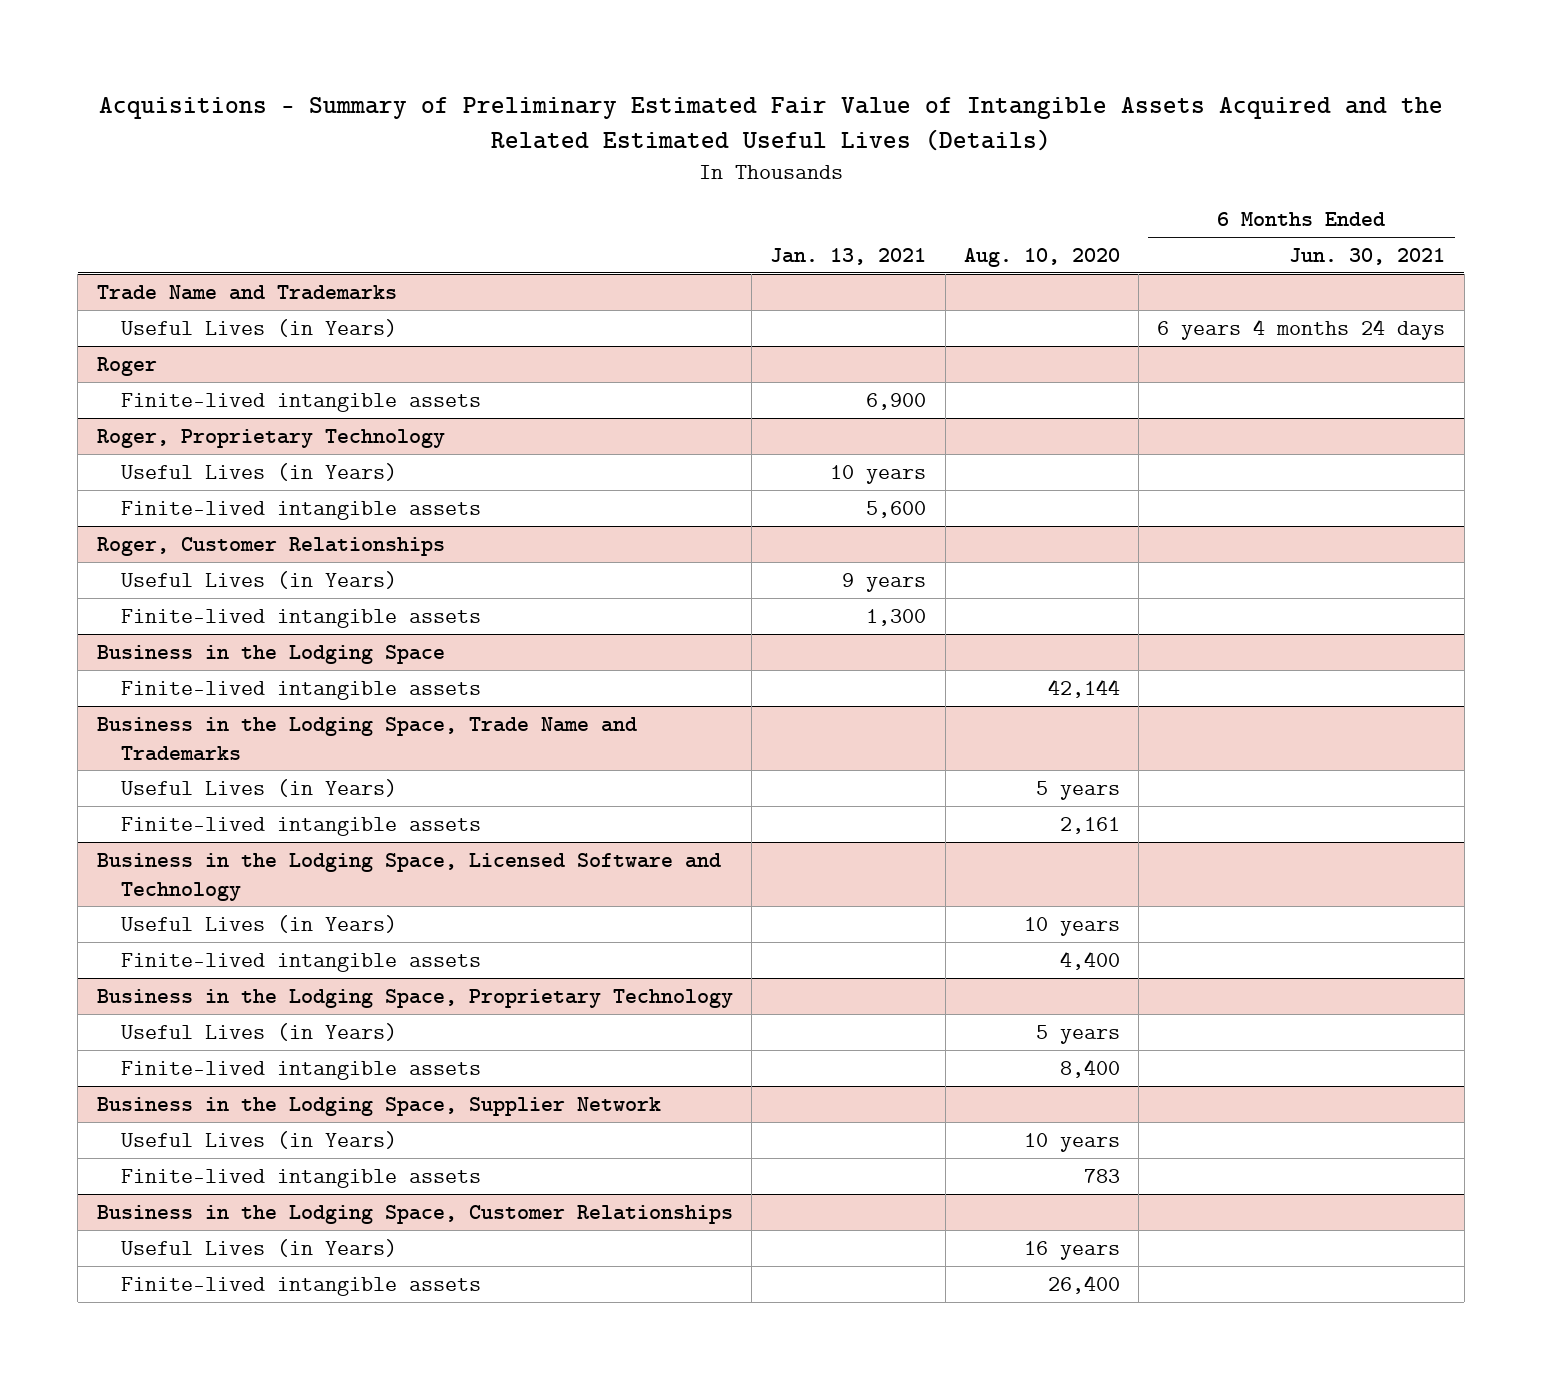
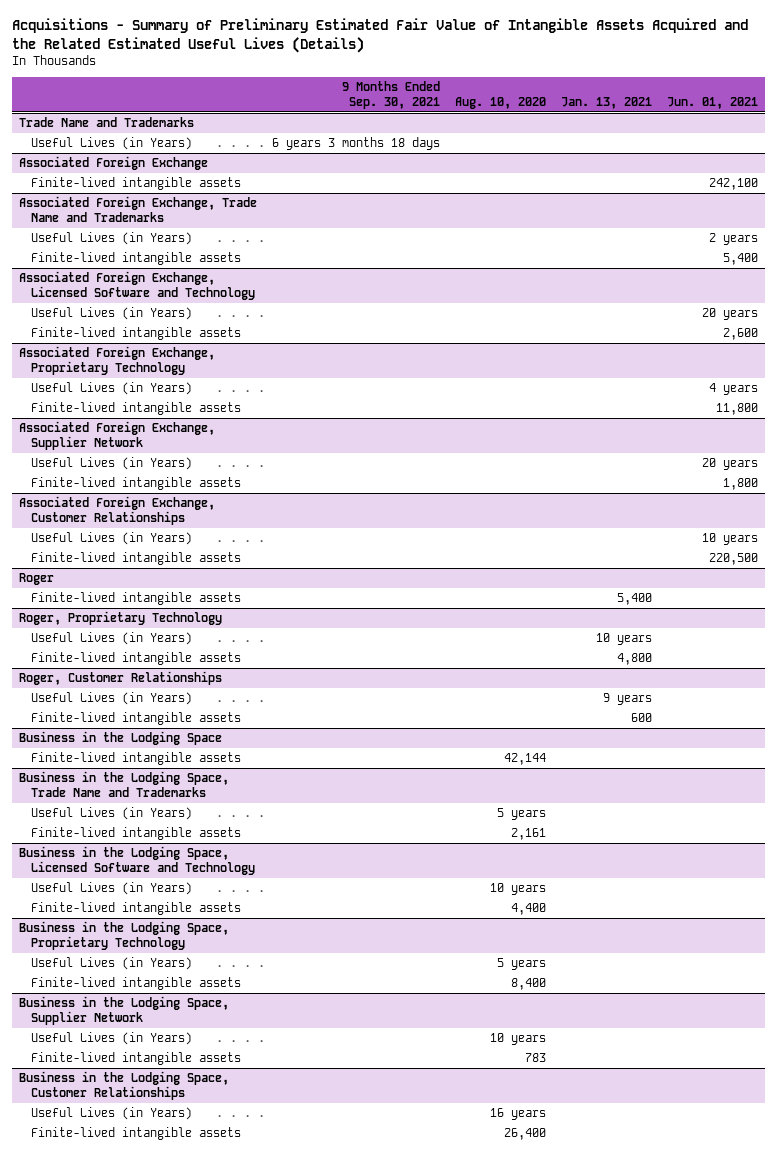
- | Jan. 13, 2021 | Aug. 10, 2020 | 6 Months Ended Jun. 30, 2021
+ | 9 Months Ended Sep. 30, 2021 | Aug. 10, 2020 | Jan. 13, 2021 | Jun. 01, 2021
+ Associated Foreign Exchange
+ Finite-lived intangible assets | | | | 242,100
+ Associated Foreign Exchange, Trade Name and Trademarks
+ Useful Lives (in Years) | | | | 2 years
+ Finite-lived intangible assets | | | | 5,400
+ Associated Foreign Exchange, Licensed Software and Technology
+ Useful Lives (in Years) | | | | 20 years
+ Finite-lived intangible assets | | | | 2,600
+ Associated Foreign Exchange, Proprietary Technology
+ Useful Lives (in Years) | | | | 4 years
+ Finite-lived intangible assets | | | | 11,800
+ Associated Foreign Exchange, Supplier Network
+ Useful Lives (in Years) | | | | 20 years
+ Finite-lived intangible assets | | | | 1,800
+ Associated Foreign Exchange, Customer Relationships
+ Useful Lives (in Years) | | | | 10 years
+ Finite-lived intangible assets | | | | 220,500
@ Roger
- Finite-lived intangible assets | 6,900 | |
+ Finite-lived intangible assets | | | 5,400 |
@ Roger, Proprietary Technology
- Finite-lived intangible assets | 5,600 | |
+ Finite-lived intangible assets | | | 4,800 |
@ Roger, Customer Relationships
- Finite-lived intangible assets | 1,300 | |
+ Finite-lived intangible assets | | | 600 |

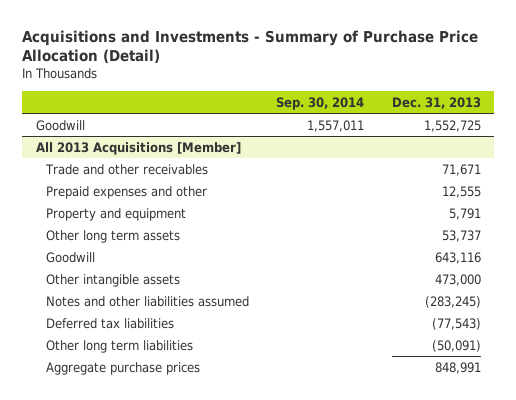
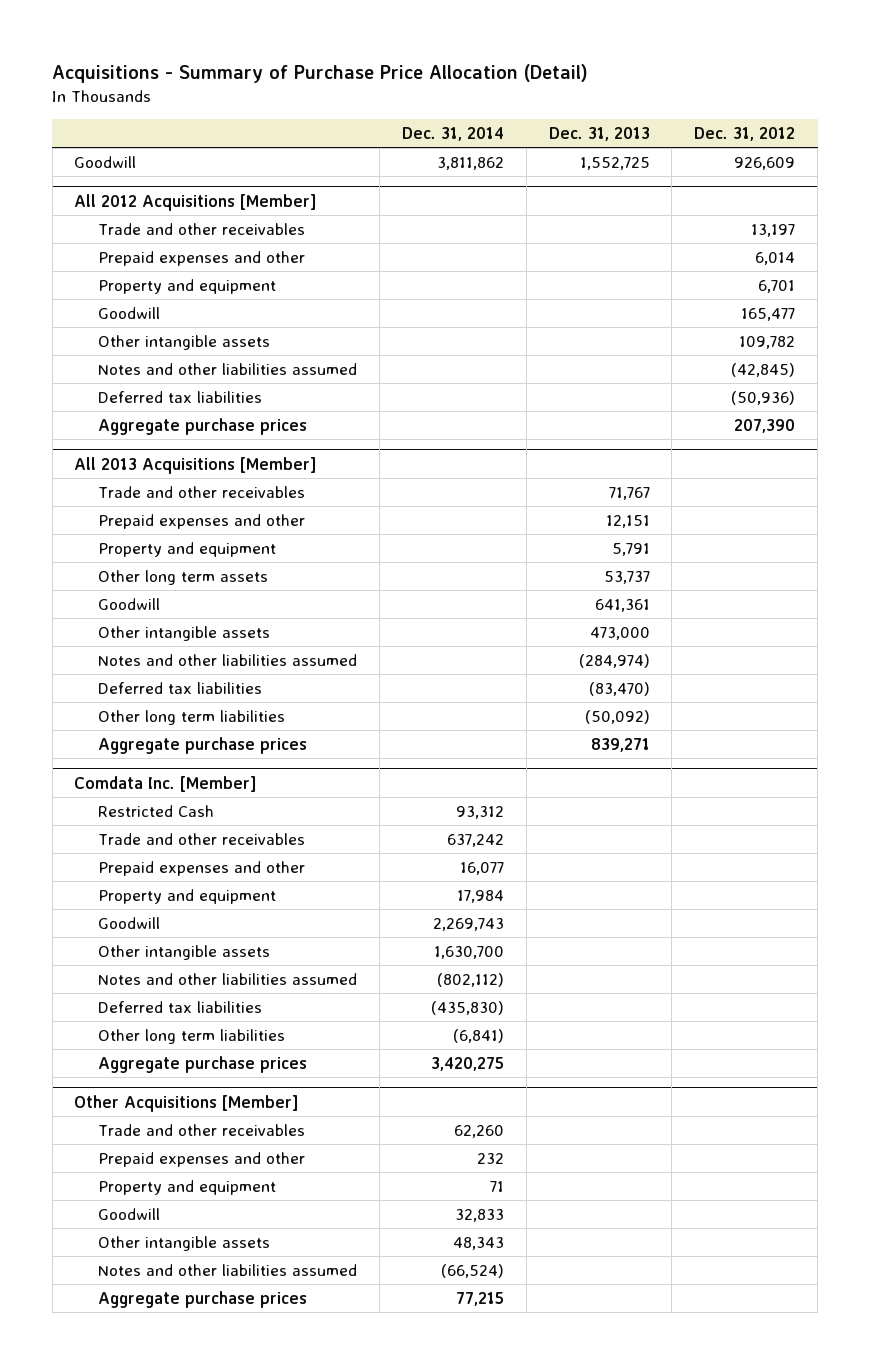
- Acquisitions and Investments - Summary of Purchase Price Allocation (Detail)
+ Acquisitions - Summary of Purchase Price Allocation (Detail)
- | Sep. 30, 2014 | Dec. 31, 2013
+ | Dec. 31, 2014 | Dec. 31, 2013 | Dec. 31, 2012
+ All 2012 Acquisitions [Member]
+ Trade and other receivables | | | 13,197
+ Prepaid expenses and other | | | 6,014
+ Property and equipment | | | 6,701
+ Goodwill | | | 165,477
+ Other intangible assets | | | 109,782
+ Notes and other liabilities assumed | | | (42,845)
+ Deferred tax liabilities | | | (50,936)
+ Aggregate purchase prices | | | 207,390
@ All 2013 Acquisitions [Member]
- Trade and other receivables | | 71,671
- Prepaid expenses and other | | 12,555
+ Trade and other receivables | | 71,767 |
+ Prepaid expenses and other | | 12,151 |
- Goodwill | | 643,116
+ Goodwill | | 641,361 |
- Notes and other liabilities assumed | | (283,245)
- Deferred tax liabilities | | (77,543)
- Other long term liabilities | | (50,091)
- Aggregate purchase prices | | 848,991
+ Notes and other liabilities assumed | | (284,974) |
+ Deferred tax liabilities | | (83,470) |
+ Other long term liabilities | | (50,092) |
+ Aggregate purchase prices | | 839,271 |
+ Comdata Inc. [Member]
+ Restricted Cash | 93,312 | |
+ Trade and other receivables | 637,242 | |
+ Prepaid expenses and other | 16,077 | |
+ Property and equipment | 17,984 | |
+ Goodwill | 2,269,743 | |
+ Other intangible assets | 1,630,700 | |
+ Notes and other liabilities assumed | (802,112) | |
+ Deferred tax liabilities | (435,830) | |
+ Other long term liabilities | (6,841) | |
+ Aggregate purchase prices | 3,420,275 | |
+ Other Acquisitions [Member]
+ Trade and other receivables | 62,260 | |
+ Prepaid expenses and other | 232 | |
+ Property and equipment | 71 | |
+ Goodwill | 32,833 | |
+ Other intangible assets | 48,343 | |
+ Notes and other liabilities assumed | (66,524) | |
+ Aggregate purchase prices | 77,215 | |

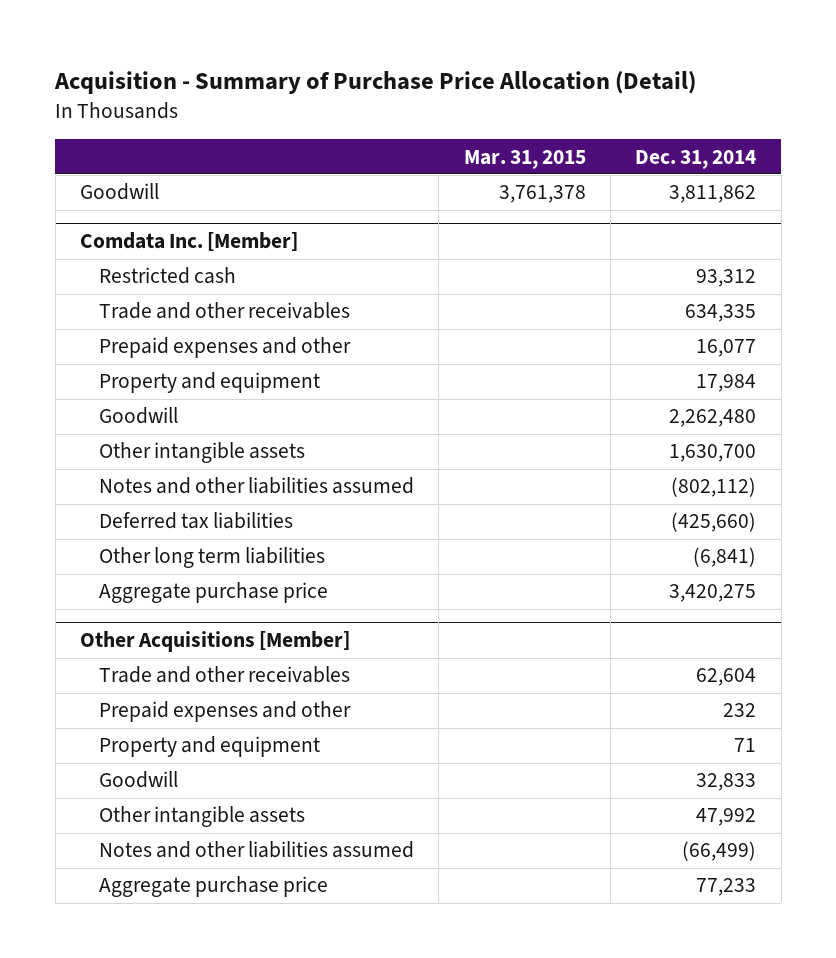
- Acquisitions - Summary of Purchase Price Allocation (Detail)
+ Acquisition - Summary of Purchase Price Allocation (Detail)
- | Dec. 31, 2014 | Dec. 31, 2013 | Dec. 31, 2012
+ | Mar. 31, 2015 | Dec. 31, 2014
- All 2012 Acquisitions [Member]
- Trade and other receivables | | | 13,197
- Prepaid expenses and other | | | 6,014
- Property and equipment | | | 6,701
- Goodwill | | | 165,477
- Other intangible assets | | | 109,782
- Notes and other liabilities assumed | | | (42,845)
- Deferred tax liabilities | | | (50,936)
- Aggregate purchase prices | | | 207,390
- All 2013 Acquisitions [Member]
- Trade and other receivables | | 71,767 |
- Prepaid expenses and other | | 12,151 |
- Property and equipment | | 5,791 |
- Other long term assets | | 53,737 |
- Goodwill | | 641,361 |
- Other intangible assets | | 473,000 |
- Notes and other liabilities assumed | | (284,974) |
- Deferred tax liabilities | | (83,470) |
- Other long term liabilities | | (50,092) |
- Aggregate purchase prices | | 839,271 |
@ Comdata Inc. [Member]
- Restricted Cash | 93,312 | |
- Trade and other receivables | 637,242 | |
+ Restricted cash | | 93,312
+ Trade and other receivables | | 634,335
- Goodwill | 2,269,743 | |
+ Goodwill | | 2,262,480
- Deferred tax liabilities | (435,830) | |
+ Deferred tax liabilities | | (425,660)
- Aggregate purchase prices | 3,420,275 | |
+ Aggregate purchase price | | 3,420,275
@ Other Acquisitions [Member]
- Trade and other receivables | 62,260 | |
+ Trade and other receivables | | 62,604
- Other intangible assets | 48,343 | |
- Notes and other liabilities assumed | (66,524) | |
- Aggregate purchase prices | 77,215 | |
+ Other intangible assets | | 47,992
+ Notes and other liabilities assumed | | (66,499)
+ Aggregate purchase price | | 77,233

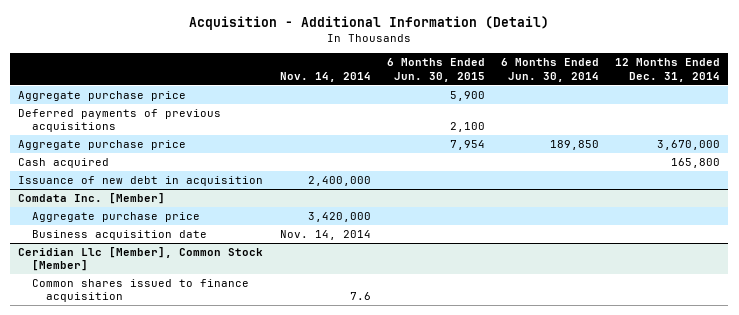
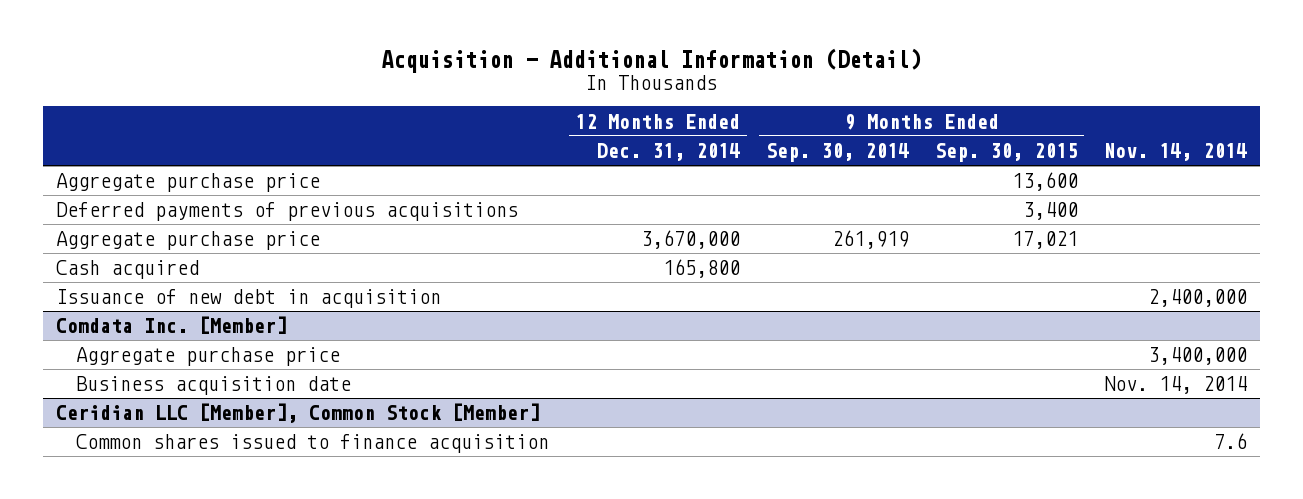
- | Nov. 14, 2014 | 6 Months Ended Jun. 30, 2015 | 6 Months Ended Jun. 30, 2014 | 12 Months Ended Dec. 31, 2014
+ | 12 Months Ended Dec. 31, 2014 | 9 Months Ended Sep. 30, 2014 | 9 Months Ended Sep. 30, 2015 | Nov. 14, 2014
@ Comdata Inc. [Member]
- Aggregate purchase price | 3,420,000 | | |
+ Aggregate purchase price | | | | 3,400,000
- Ceridian Llc [Member], Common Stock [Member]
+ Ceridian LLC [Member], Common Stock [Member]

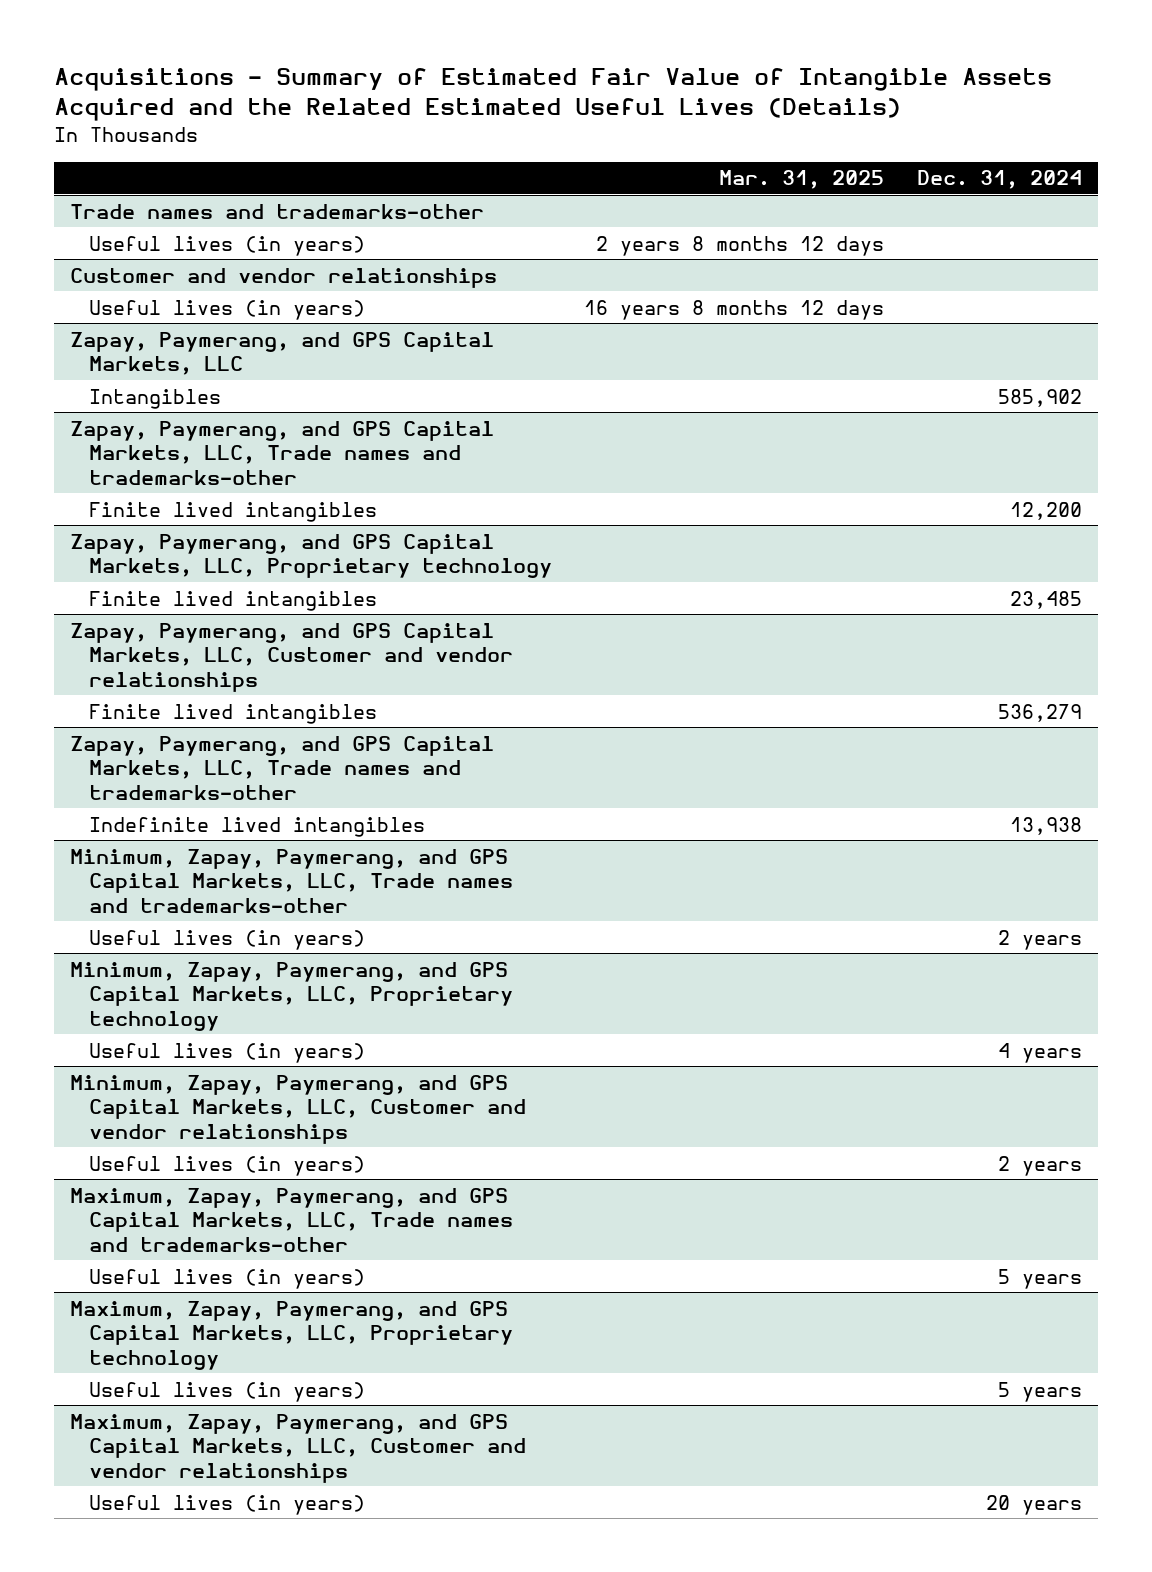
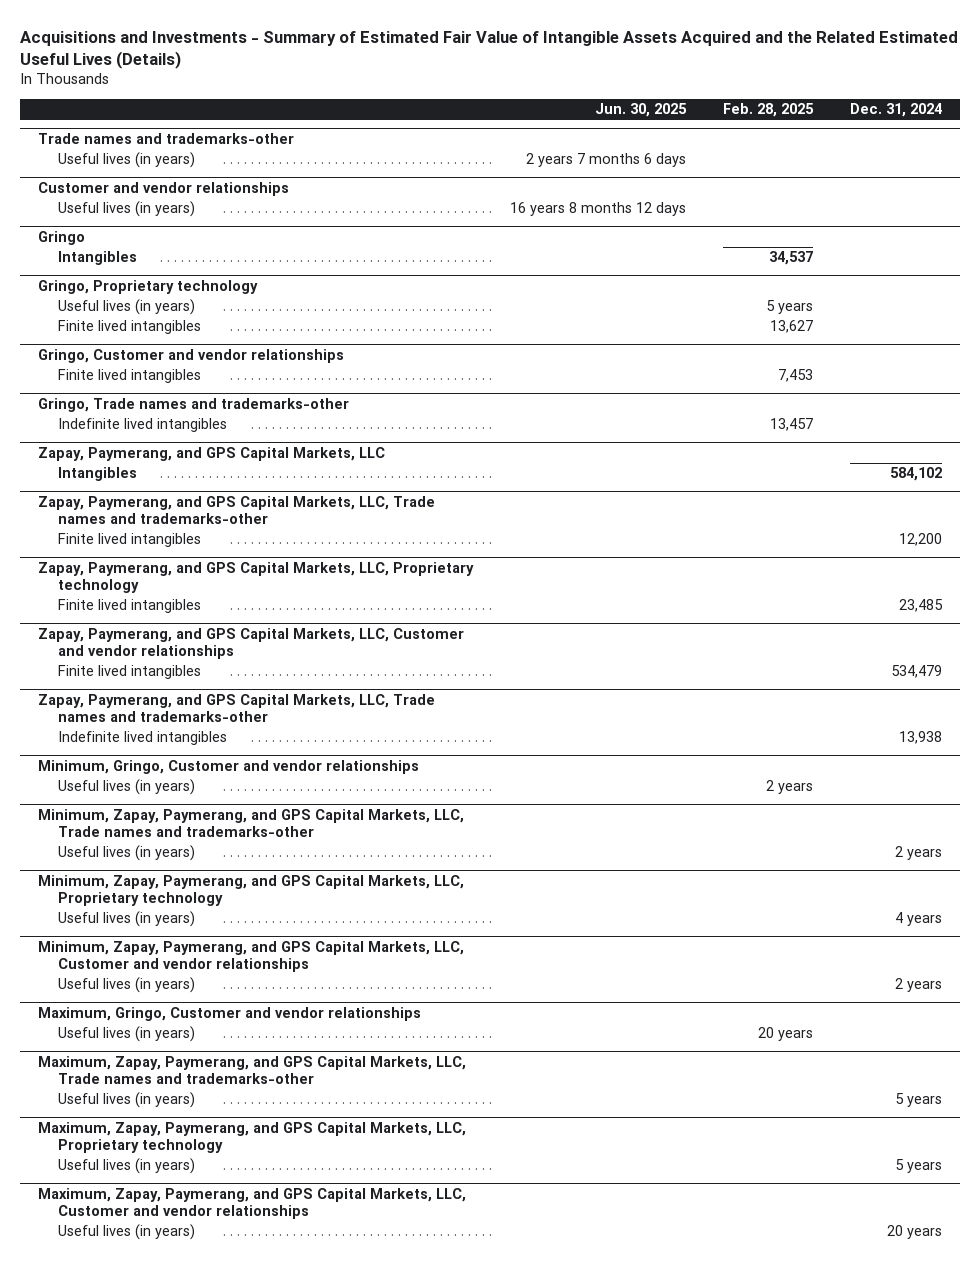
- Acquisitions - Summary of Estimated Fair Value of Intangible Assets Acquired and the Related Estimated Useful Lives (Details)
+ Acquisitions and Investments - Summary of Estimated Fair Value of Intangible Assets Acquired and the Related Estimated Useful Lives (Details)
- | Mar. 31, 2025 | Dec. 31, 2024
+ | Jun. 30, 2025 | Feb. 28, 2025 | Dec. 31, 2024
+ Gringo
+ Intangibles | | 34,537 |
+ Gringo, Proprietary technology
+ Useful lives (in years) | | 5 years |
+ Finite lived intangibles | | 13,627 |
+ Gringo, Customer and vendor relationships
+ Finite lived intangibles | | 7,453 |
+ Gringo, Trade names and trademarks-other
+ Indefinite lived intangibles | | 13,457 |
@ Zapay, Paymerang, and GPS Capital Markets, LLC
- Intangibles | | 585,902
+ Intangibles | | | 584,102
@ Zapay, Paymerang, and GPS Capital Markets, LLC, Customer and vendor relationships
- Finite lived intangibles | | 536,279
+ Finite lived intangibles | | | 534,479
+ Minimum, Gringo, Customer and vendor relationships
+ Useful lives (in years) | | 2 years |
+ Maximum, Gringo, Customer and vendor relationships
+ Useful lives (in years) | | 20 years |

